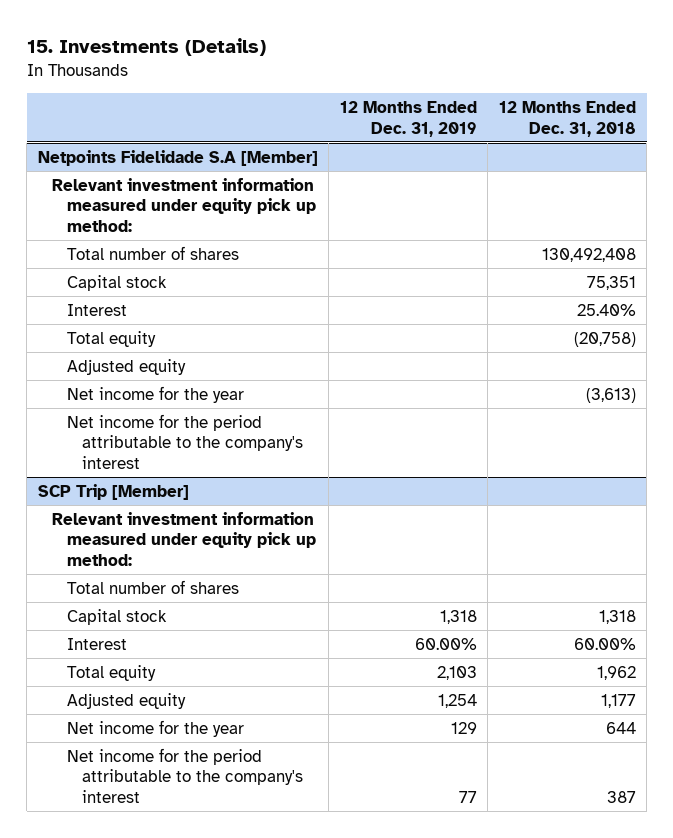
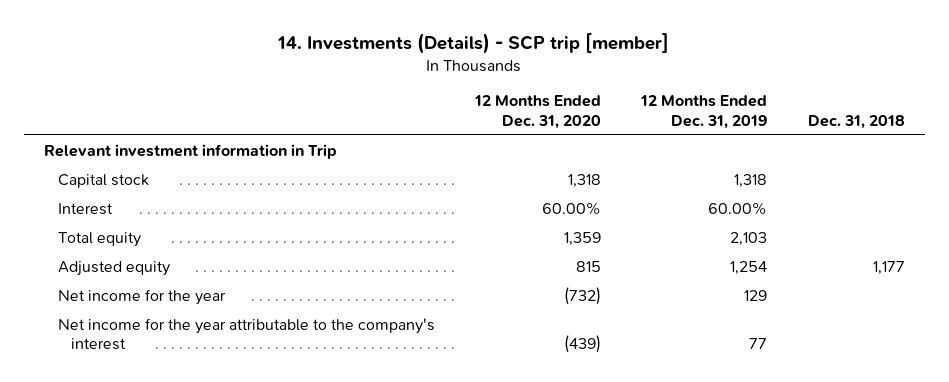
- 15. Investments (Details)
+ 14. Investments (Details) - SCP trip [member]
- | 12 Months Ended Dec. 31, 2019 | 12 Months Ended Dec. 31, 2018
+ | 12 Months Ended Dec. 31, 2020 | 12 Months Ended Dec. 31, 2019 | Dec. 31, 2018
- Netpoints Fidelidade S.A [Member]
- Relevant investment information measured under equity pick up method:
- Total number of shares | | 130,492,408
- Capital stock | | 75,351
- Interest | | 25.40%
- Total equity | | (20,758)
- Adjusted equity
- Net income for the year | | (3,613)
- Net income for the period attributable to the company's interest
- SCP Trip [Member]
- Relevant investment information measured under equity pick up method:
- Total number of shares
+ Relevant investment information in Trip
- Net income for the period attributable to the company's interest | 77 | 387
+ Net income for the year attributable to the company's interest | (439) | 77 |

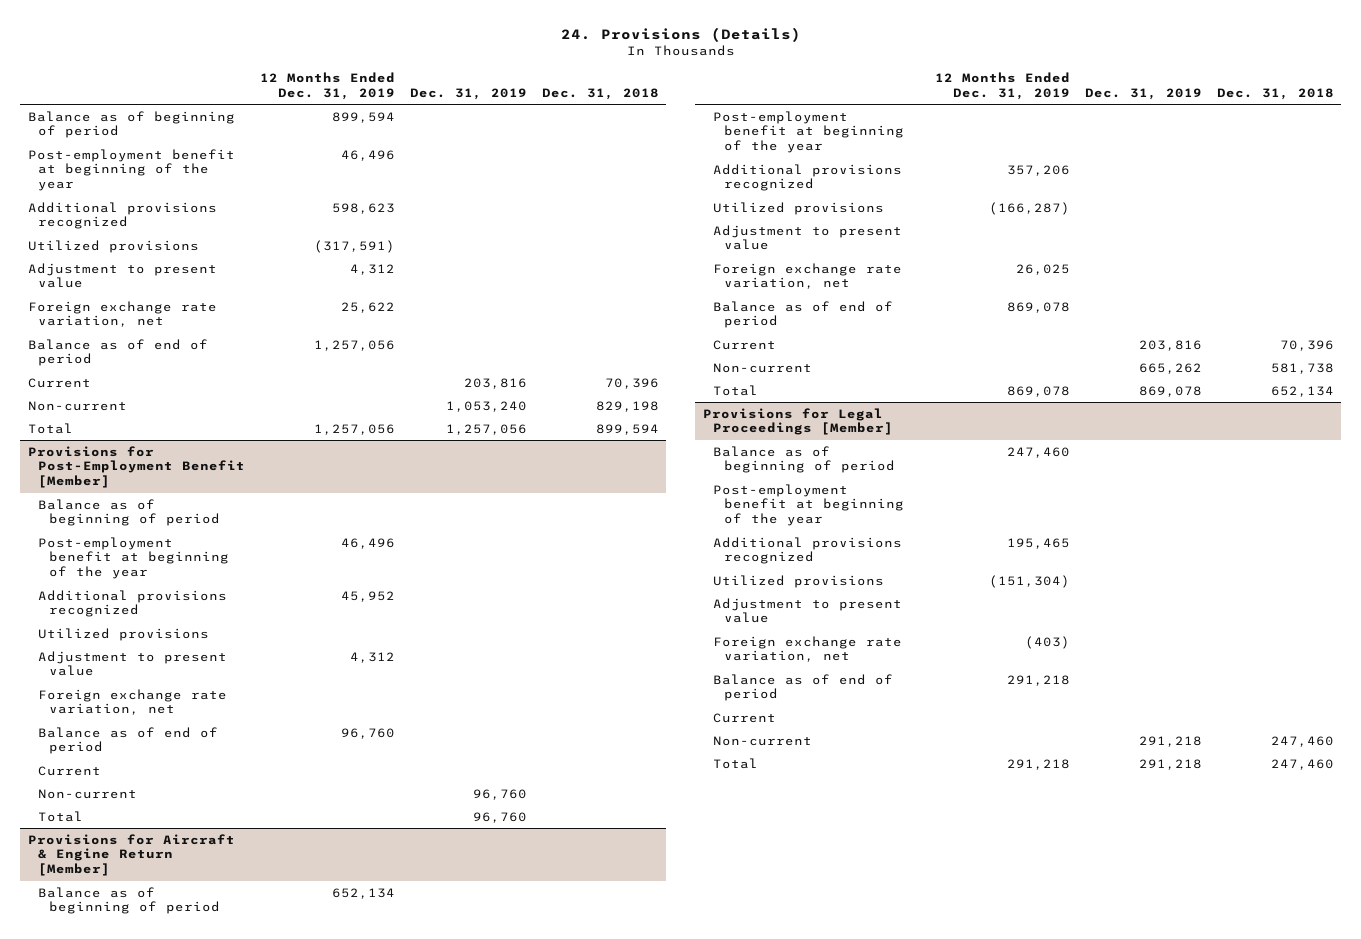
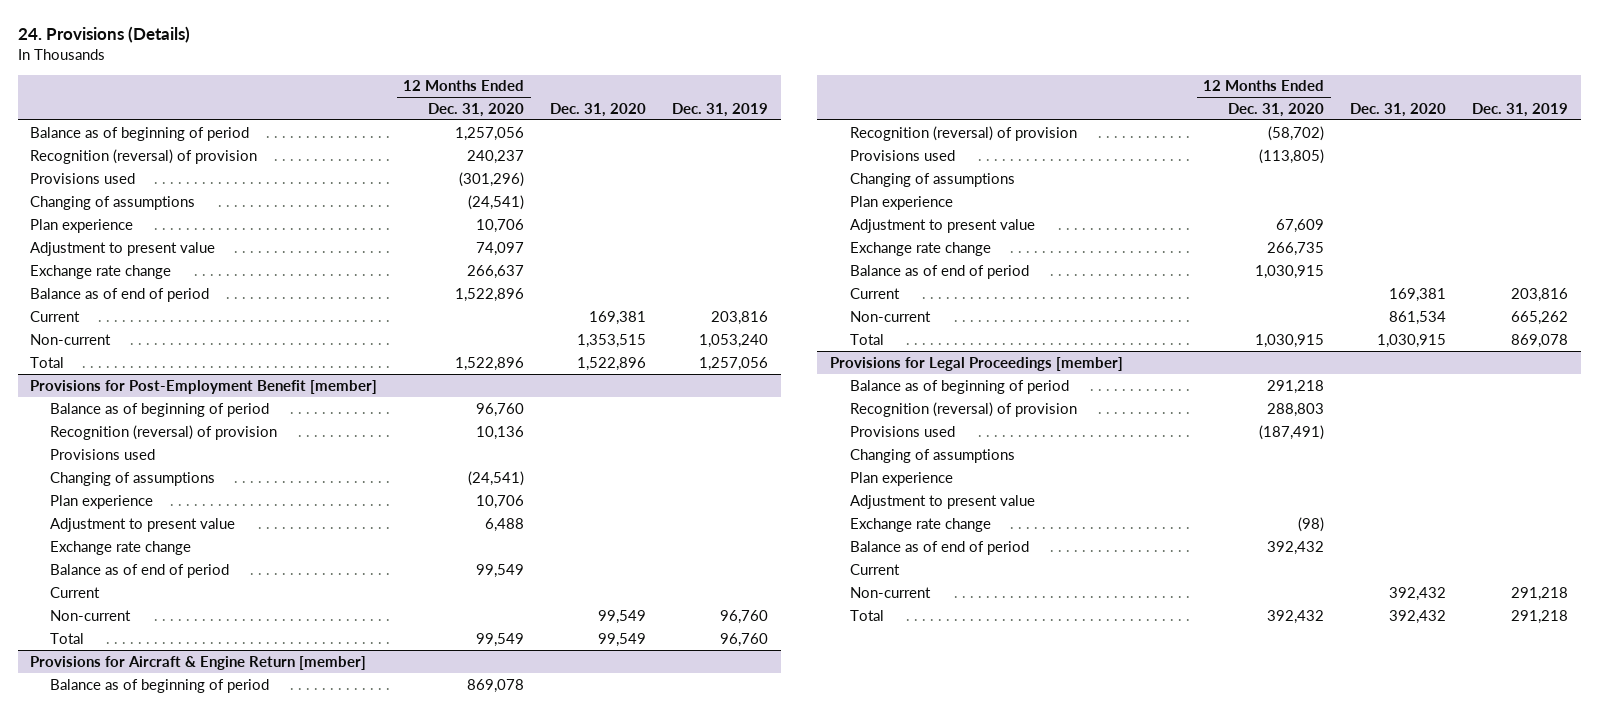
- | 12 Months Ended Dec. 31, 2019 | Dec. 31, 2019 | Dec. 31, 2018
+ | 12 Months Ended Dec. 31, 2020 | Dec. 31, 2020 | Dec. 31, 2019
- Post-employment benefit at beginning of the year | 46,496 | |
- Additional provisions recognized | 598,623 | |
- Utilized provisions | (317,591) | |
+ Recognition (reversal) of provision | 240,237 | |
+ Provisions used | (301,296) | |
+ Changing of assumptions | (24,541) | |
+ Plan experience | 10,706 | |
- Foreign exchange rate variation, net | 25,622 | |
+ Exchange rate change | 266,637 | |
- Provisions for Post-Employment Benefit [Member]
+ Provisions for Post-Employment Benefit [member]
- Post-employment benefit at beginning of the year | 46,496 | |
- Additional provisions recognized | 45,952 | |
- Utilized provisions
+ Recognition (reversal) of provision | 10,136 | |
+ Provisions used
+ Changing of assumptions | (24,541) | |
+ Plan experience | 10,706 | |
- Foreign exchange rate variation, net
+ Exchange rate change
- Provisions for Aircraft & Engine Return [Member]
+ Provisions for Aircraft & Engine Return [member]
- Post-employment benefit at beginning of the year
- Additional provisions recognized | 357,206 | |
- Utilized provisions | (166,287) | |
+ Recognition (reversal) of provision | (58,702) | |
+ Provisions used | (113,805) | |
+ Changing of assumptions
+ Plan experience
- Foreign exchange rate variation, net | 26,025 | |
+ Exchange rate change | 266,735 | |
- Provisions for Legal Proceedings [Member]
+ Provisions for Legal Proceedings [member]
- Post-employment benefit at beginning of the year
- Additional provisions recognized | 195,465 | |
- Utilized provisions | (151,304) | |
+ Recognition (reversal) of provision | 288,803 | |
+ Provisions used | (187,491) | |
+ Changing of assumptions
+ Plan experience
- Foreign exchange rate variation, net | (403) | |
+ Exchange rate change | (98) | |

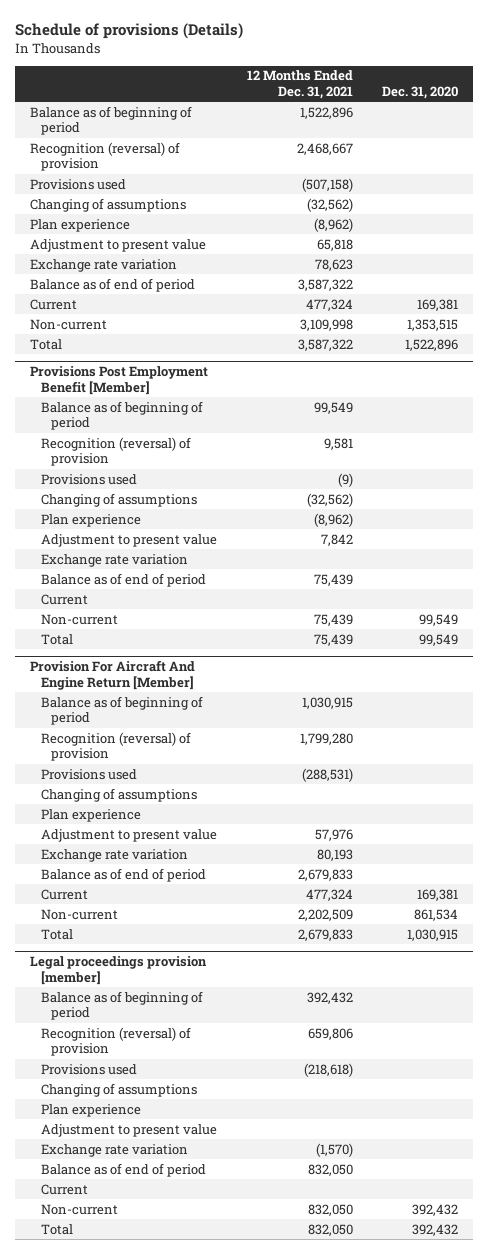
- 24. Provisions (Details)
+ Schedule of provisions (Details)
- | 12 Months Ended Dec. 31, 2020 | Dec. 31, 2020 | Dec. 31, 2019
+ | 12 Months Ended Dec. 31, 2021 | Dec. 31, 2020
- Exchange rate change | 266,637 | |
+ Exchange rate variation | 78,623 |
- Provisions for Post-Employment Benefit [member]
+ Provisions Post Employment Benefit [Member]
- Exchange rate change
+ Exchange rate variation
- Provisions for Aircraft & Engine Return [member]
+ Provision For Aircraft And Engine Return [Member]
- Exchange rate change | 266,735 | |
+ Exchange rate variation | 80,193 |
- Provisions for Legal Proceedings [member]
+ Legal proceedings provision [member]
- Exchange rate change | (98) | |
+ Exchange rate variation | (1,570) |

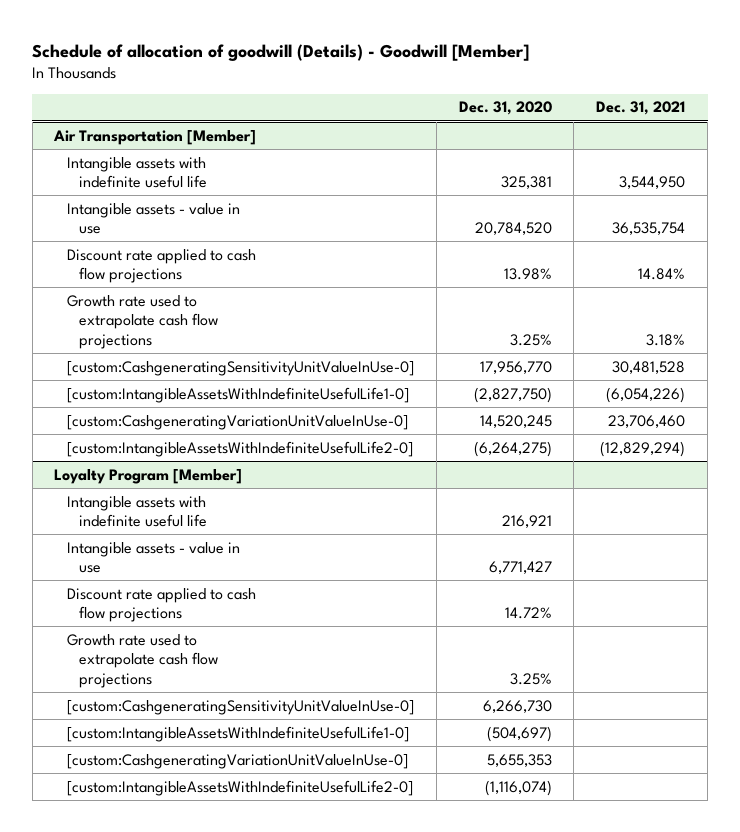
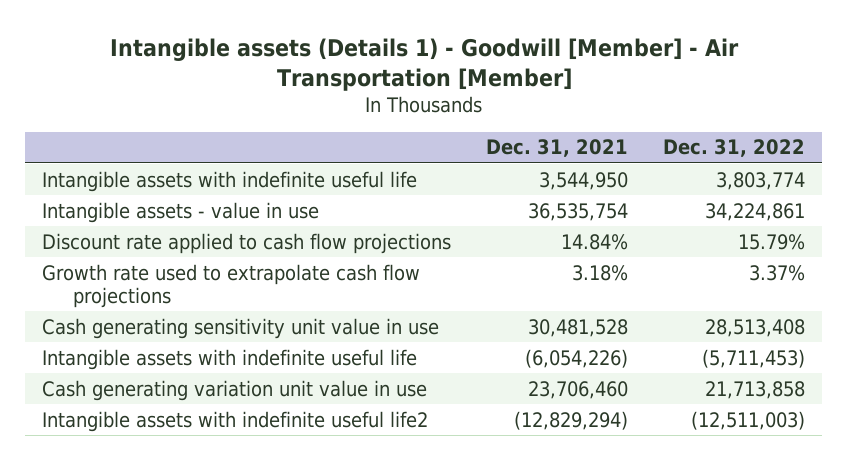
- Schedule of allocation of goodwill (Details) - Goodwill [Member]
+ Intangible assets (Details 1) - Goodwill [Member] - Air Transportation [Member]
- | Dec. 31, 2020 | Dec. 31, 2021
+ | Dec. 31, 2021 | Dec. 31, 2022
- Air Transportation [Member]
- [custom:CashgeneratingSensitivityUnitValueInUse-0] | 17,956,770 | 30,481,528
- [custom:IntangibleAssetsWithIndefiniteUsefulLife1-0] | (2,827,750) | (6,054,226)
- [custom:CashgeneratingVariationUnitValueInUse-0] | 14,520,245 | 23,706,460
- [custom:IntangibleAssetsWithIndefiniteUsefulLife2-0] | (6,264,275) | (12,829,294)
- Loyalty Program [Member]
- Intangible assets with indefinite useful life | 216,921 |
- Intangible assets - value in use | 6,771,427 |
- Discount rate applied to cash flow projections | 14.72% |
- Growth rate used to extrapolate cash flow projections | 3.25% |
- [custom:CashgeneratingSensitivityUnitValueInUse-0] | 6,266,730 |
- [custom:IntangibleAssetsWithIndefiniteUsefulLife1-0] | (504,697) |
- [custom:CashgeneratingVariationUnitValueInUse-0] | 5,655,353 |
- [custom:IntangibleAssetsWithIndefiniteUsefulLife2-0] | (1,116,074) |
+ Cash generating sensitivity unit value in use | 30,481,528 | 28,513,408
+ Intangible assets with indefinite useful life | (6,054,226) | (5,711,453)
+ Cash generating variation unit value in use | 23,706,460 | 21,713,858
+ Intangible assets with indefinite useful life2 | (12,829,294) | (12,511,003)

